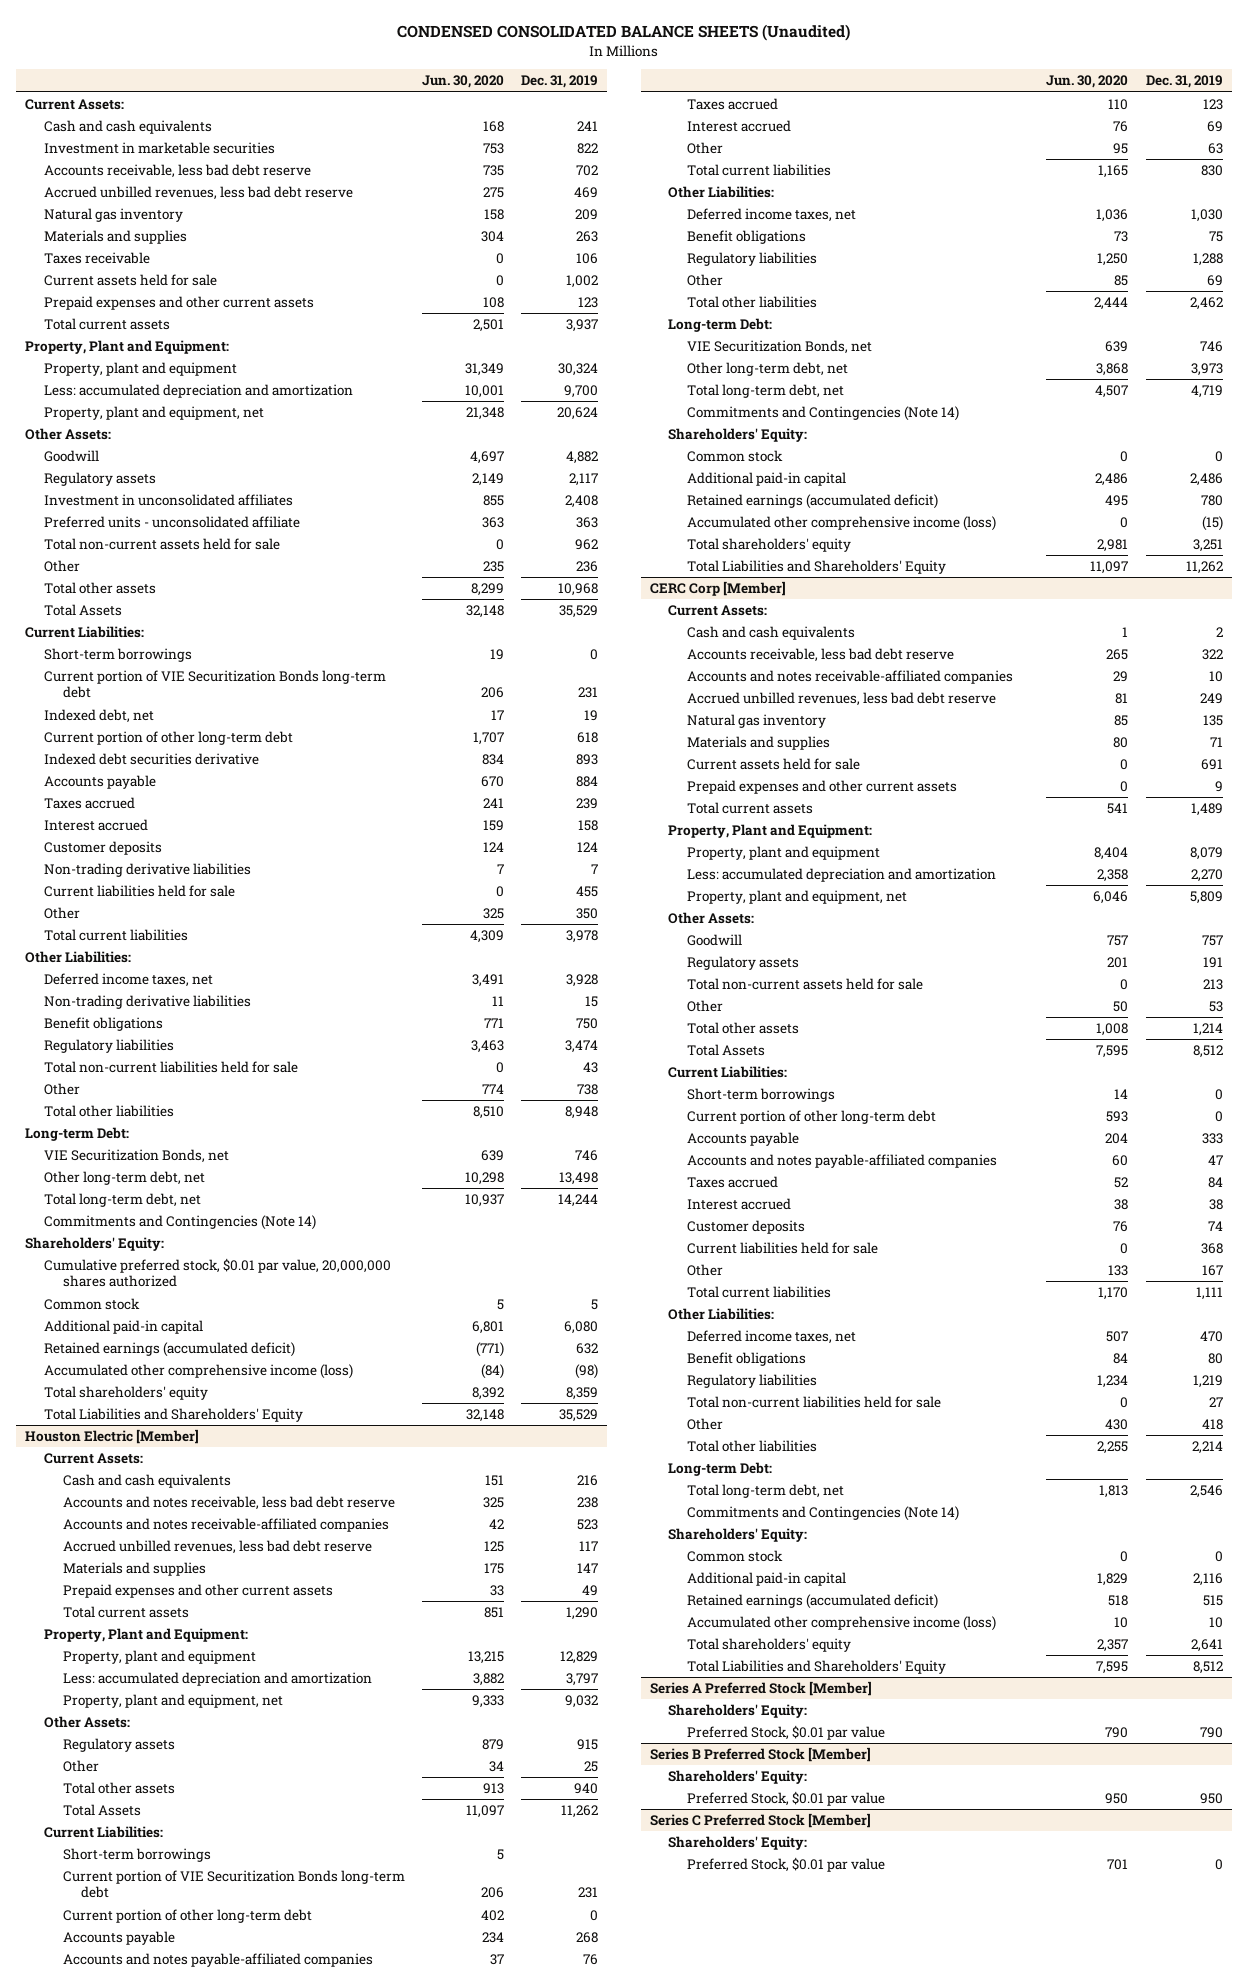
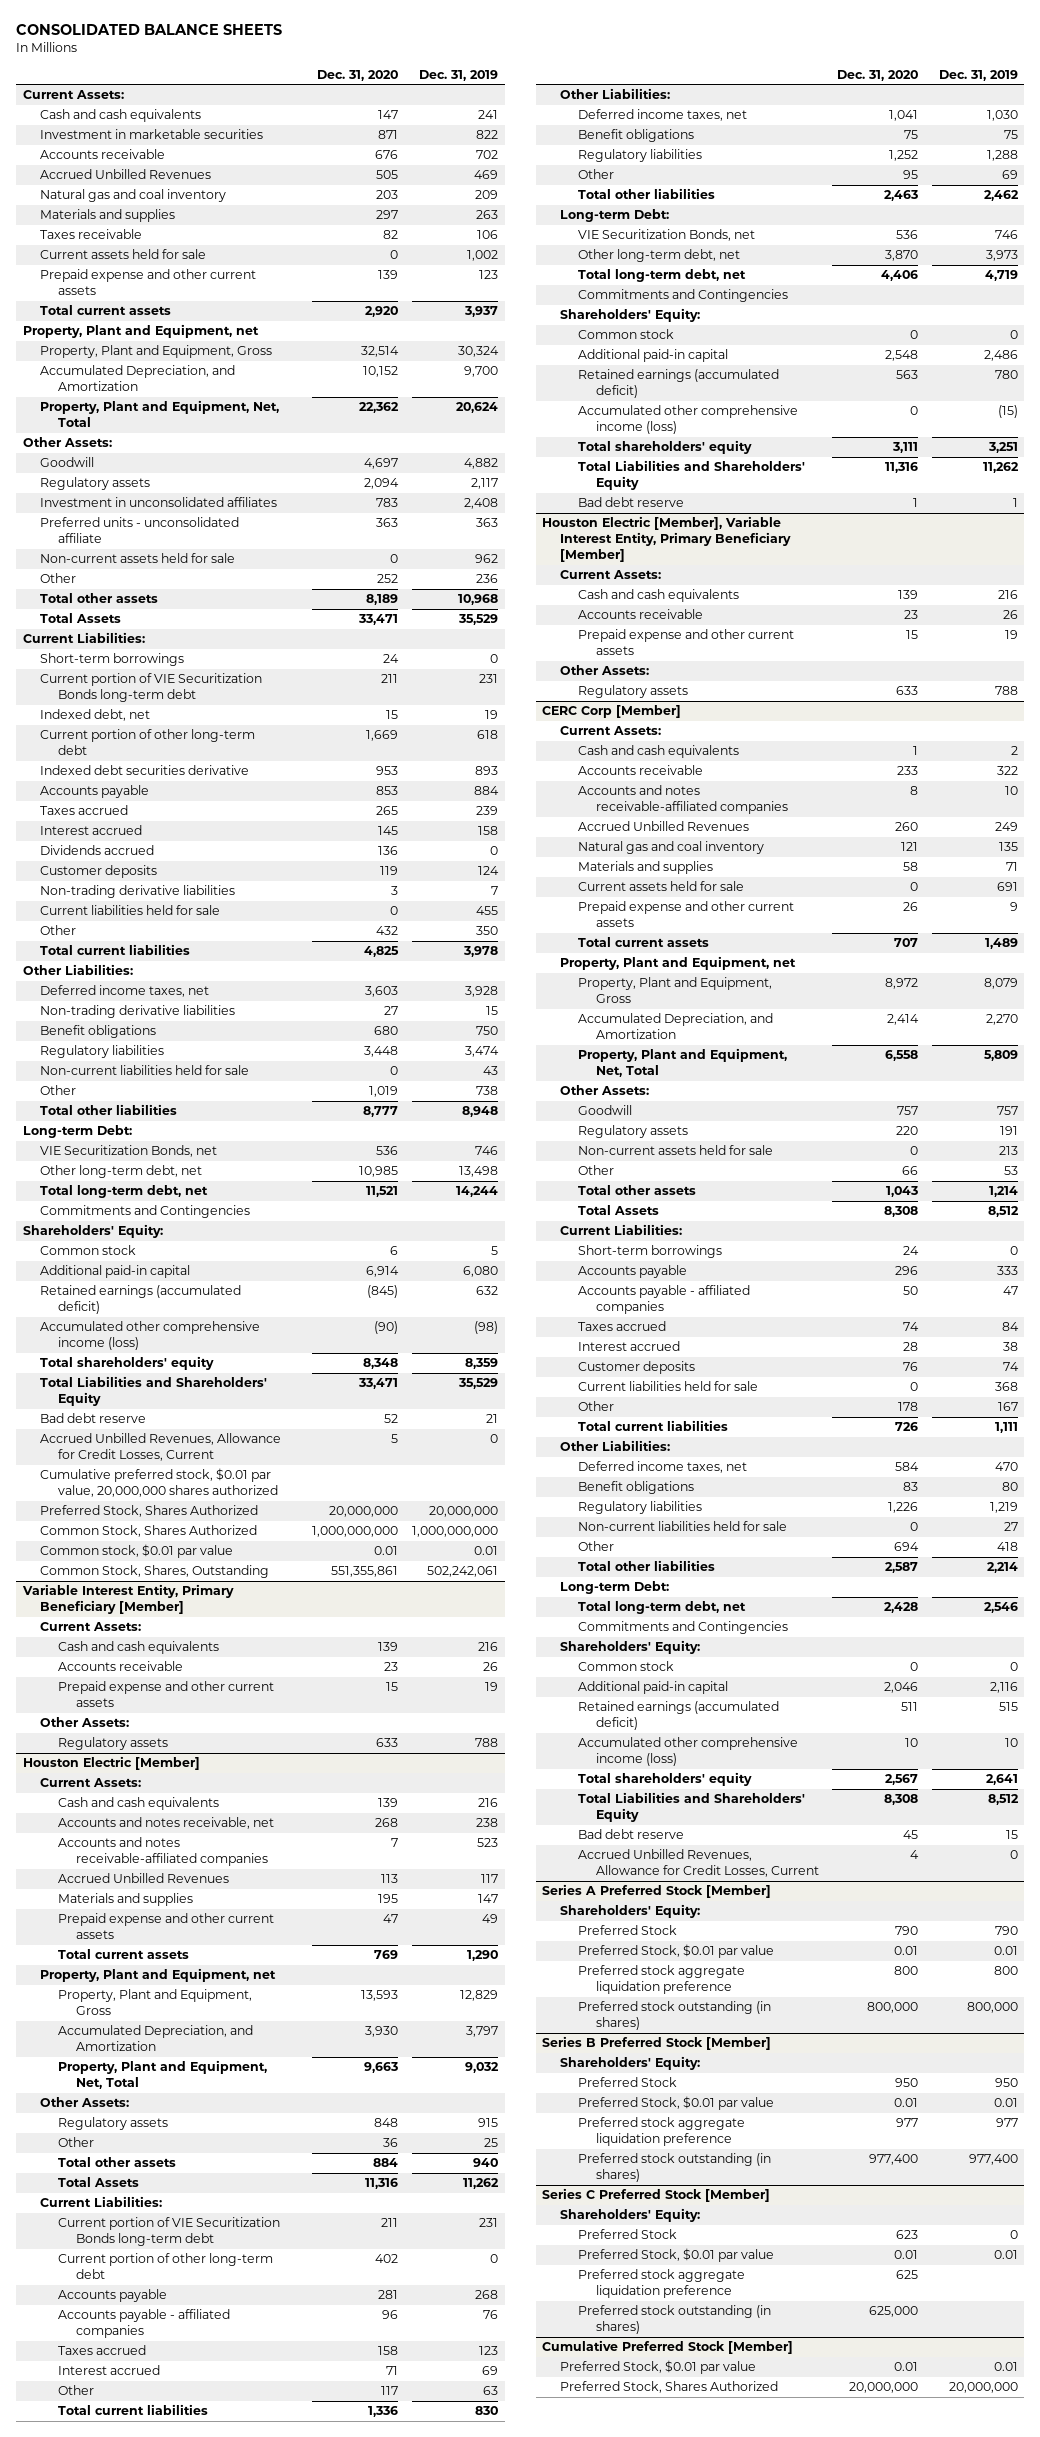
- CONDENSED CONSOLIDATED BALANCE SHEETS (Unaudited)
+ CONSOLIDATED BALANCE SHEETS
- | Jun. 30, 2020 | Dec. 31, 2019
+ | Dec. 31, 2020 | Dec. 31, 2019
- Accounts receivable, less bad debt reserve | 735 | 702
- Accrued unbilled revenues, less bad debt reserve | 275 | 469
- Natural gas inventory | 158 | 209
+ Accounts receivable | 676 | 702
+ Accrued Unbilled Revenues | 505 | 469
+ Natural gas and coal inventory | 203 | 209
- Prepaid expenses and other current assets | 108 | 123
+ Prepaid expense and other current assets | 139 | 123
- Property, Plant and Equipment:
- Property, plant and equipment | 31,349 | 30,324
- Less: accumulated depreciation and amortization | 10,001 | 9,700
- Property, plant and equipment, net | 21,348 | 20,624
+ Property, Plant and Equipment, net
+ Property, Plant and Equipment, Gross | 32,514 | 30,324
+ Accumulated Depreciation, and Amortization | 10,152 | 9,700
+ Property, Plant and Equipment, Net, Total | 22,362 | 20,624
- Total non-current assets held for sale | 0 | 962
+ Non-current assets held for sale | 0 | 962
+ Dividends accrued | 136 | 0
- Total non-current liabilities held for sale | 0 | 43
+ Non-current liabilities held for sale | 0 | 43
- Commitments and Contingencies (Note 14)
+ Commitments and Contingencies
+ Bad debt reserve | 52 | 21
+ Accrued Unbilled Revenues, Allowance for Credit Losses, Current | 5 | 0
moved down: Cumulative preferred stock, $0.01 par value, 20,000,000 shares authorized
+ Preferred Stock, Shares Authorized | 20,000,000 | 20,000,000
+ Common Stock, Shares Authorized | 1,000,000,000 | 1,000,000,000
+ Common stock, $0.01 par value | 0.01 | 0.01
+ Common Stock, Shares, Outstanding | 551,355,861 | 502,242,061
+ Variable Interest Entity, Primary Beneficiary [Member]
+ Current Assets:
+ Cash and cash equivalents | 139 | 216
+ Accounts receivable | 23 | 26
+ Prepaid expense and other current assets | 15 | 19
+ Other Assets:
+ Regulatory assets | 633 | 788
@ Houston Electric [Member]
- Accounts and notes receivable, less bad debt reserve | 325 | 238
+ Accounts and notes receivable, net | 268 | 238
- Accrued unbilled revenues, less bad debt reserve | 125 | 117
+ Accrued Unbilled Revenues | 113 | 117
- Prepaid expenses and other current assets | 33 | 49
+ Prepaid expense and other current assets | 47 | 49
- Property, Plant and Equipment:
- Property, plant and equipment | 13,215 | 12,829
- Less: accumulated depreciation and amortization | 3,882 | 3,797
- Property, plant and equipment, net | 9,333 | 9,032
+ Property, Plant and Equipment, net
+ Property, Plant and Equipment, Gross | 13,593 | 12,829
+ Accumulated Depreciation, and Amortization | 3,930 | 3,797
+ Property, Plant and Equipment, Net, Total | 9,663 | 9,032
- Short-term borrowings | 5 |
- Accounts and notes payable-affiliated companies | 37 | 76
+ Accounts payable - affiliated companies | 96 | 76
- Commitments and Contingencies (Note 14)
+ Commitments and Contingencies
+ Bad debt reserve | 1 | 1
+ Houston Electric [Member], Variable Interest Entity, Primary Beneficiary [Member]
+ Current Assets:
+ Cash and cash equivalents | 139 | 216
+ Accounts receivable | 23 | 26
+ Prepaid expense and other current assets | 15 | 19
+ Other Assets:
+ Regulatory assets | 633 | 788
@ CERC Corp [Member]
- Accounts receivable, less bad debt reserve | 265 | 322
+ Accounts receivable | 233 | 322
- Accrued unbilled revenues, less bad debt reserve | 81 | 249
- Natural gas inventory | 85 | 135
+ Accrued Unbilled Revenues | 260 | 249
+ Natural gas and coal inventory | 121 | 135
- Prepaid expenses and other current assets | 0 | 9
+ Prepaid expense and other current assets | 26 | 9
- Property, Plant and Equipment:
- Property, plant and equipment | 8,404 | 8,079
- Less: accumulated depreciation and amortization | 2,358 | 2,270
- Property, plant and equipment, net | 6,046 | 5,809
+ Property, Plant and Equipment, net
+ Property, Plant and Equipment, Gross | 8,972 | 8,079
+ Accumulated Depreciation, and Amortization | 2,414 | 2,270
+ Property, Plant and Equipment, Net, Total | 6,558 | 5,809
- Total non-current assets held for sale | 0 | 213
+ Non-current assets held for sale | 0 | 213
- Current portion of other long-term debt | 593 | 0
- Accounts and notes payable-affiliated companies | 60 | 47
+ Accounts payable - affiliated companies | 50 | 47
- Total non-current liabilities held for sale | 0 | 27
+ Non-current liabilities held for sale | 0 | 27
- Commitments and Contingencies (Note 14)
+ Commitments and Contingencies
+ Bad debt reserve | 45 | 15
+ Accrued Unbilled Revenues, Allowance for Credit Losses, Current | 4 | 0
@ Series A Preferred Stock [Member]
- Preferred Stock, $0.01 par value | 790 | 790
+ Preferred Stock | 790 | 790
+ Preferred Stock, $0.01 par value | 0.01 | 0.01
+ Preferred stock aggregate liquidation preference | 800 | 800
+ Preferred stock outstanding (in shares) | 800,000 | 800,000
@ Series B Preferred Stock [Member]
- Preferred Stock, $0.01 par value | 950 | 950
+ Preferred Stock | 950 | 950
+ Preferred Stock, $0.01 par value | 0.01 | 0.01
+ Preferred stock aggregate liquidation preference | 977 | 977
+ Preferred stock outstanding (in shares) | 977,400 | 977,400
@ Series C Preferred Stock [Member]
- Preferred Stock, $0.01 par value | 701 | 0
+ Preferred Stock | 623 | 0
+ Preferred Stock, $0.01 par value | 0.01 | 0.01
+ Preferred stock aggregate liquidation preference | 625 |
+ Preferred stock outstanding (in shares) | 625,000 |
+ Cumulative Preferred Stock [Member]
+ Preferred Stock, $0.01 par value | 0.01 | 0.01
+ Preferred Stock, Shares Authorized | 20,000,000 | 20,000,000

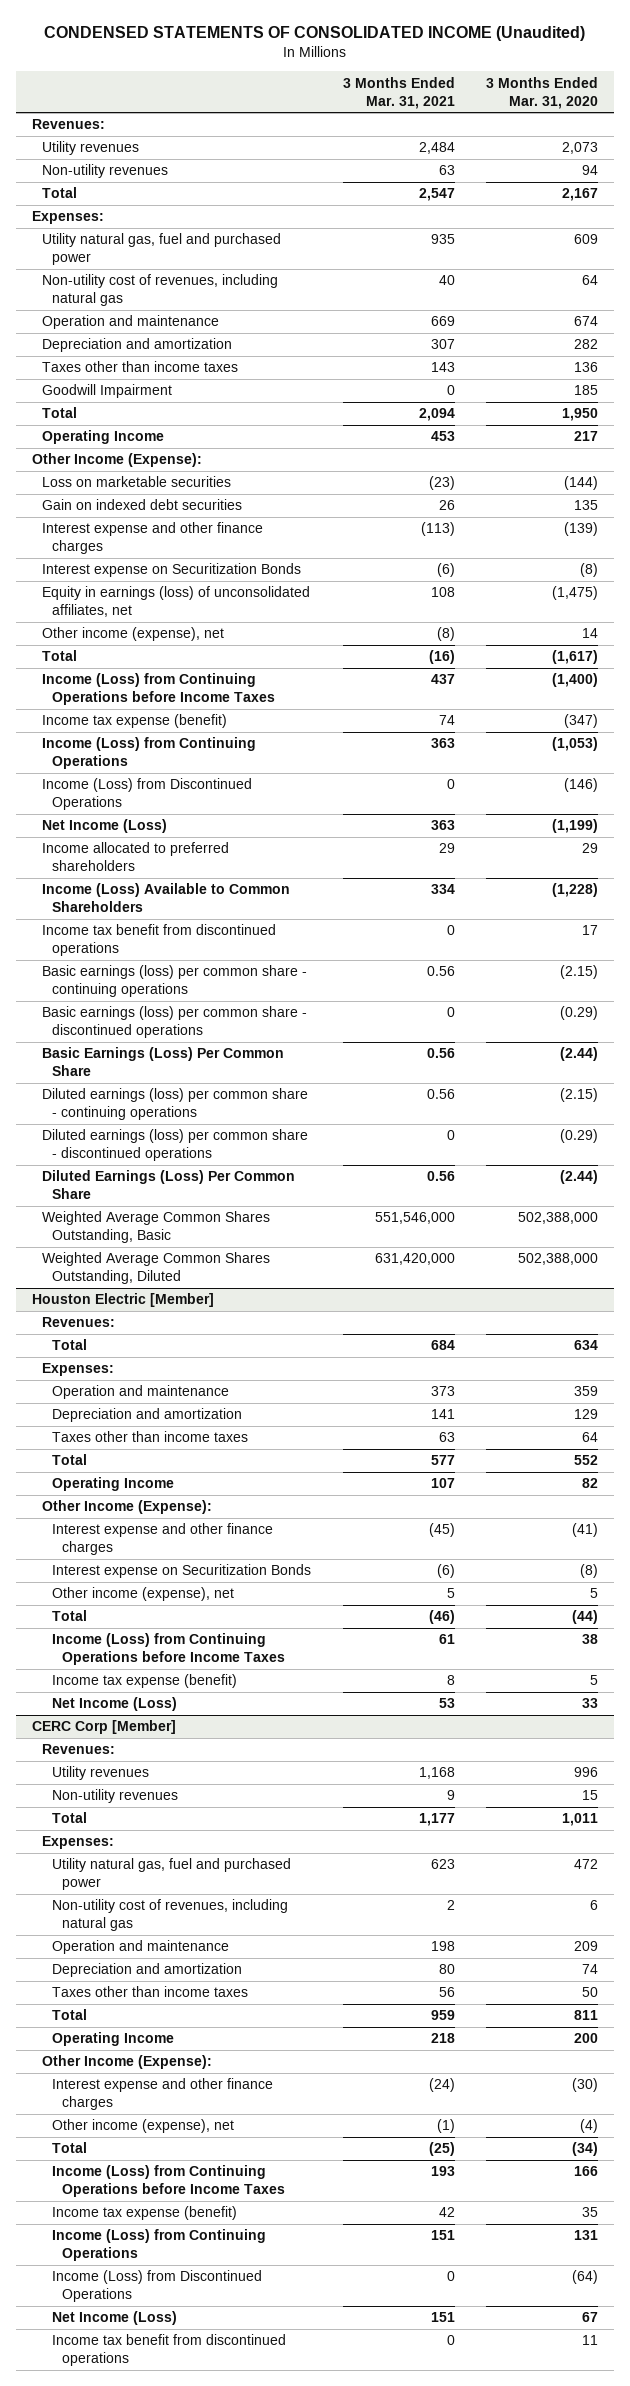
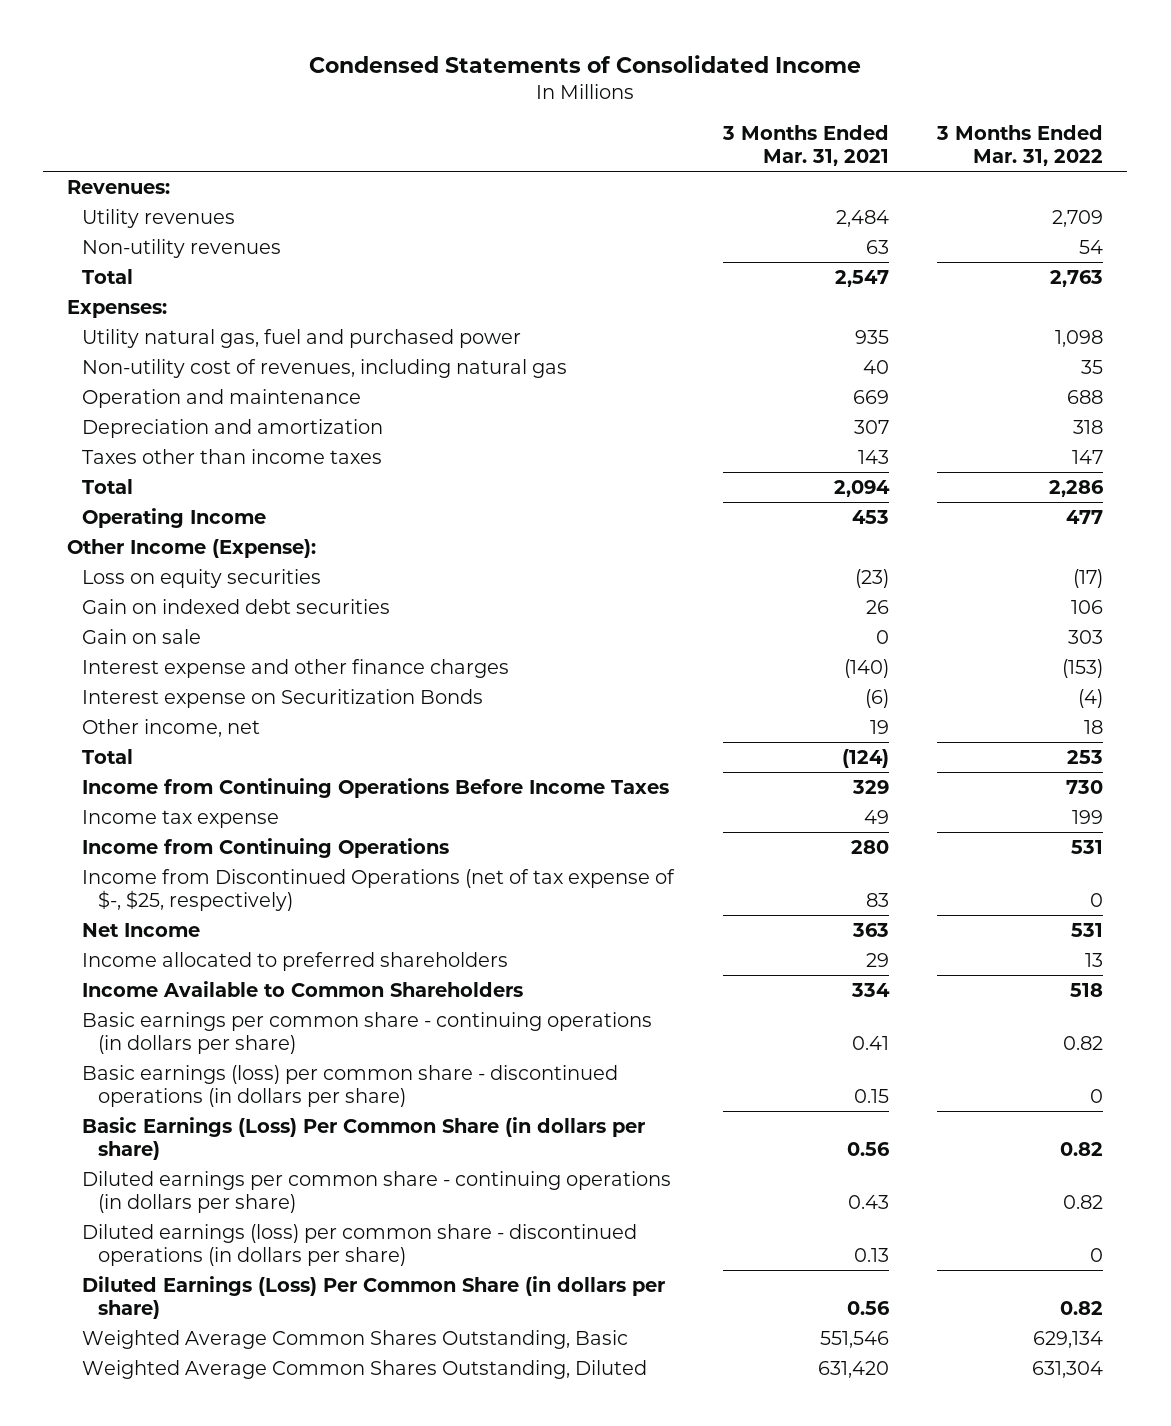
- CONDENSED STATEMENTS OF CONSOLIDATED INCOME (Unaudited)
+ Condensed Statements of Consolidated Income
- | 3 Months Ended Mar. 31, 2021 | 3 Months Ended Mar. 31, 2020
+ | 3 Months Ended Mar. 31, 2021 | 3 Months Ended Mar. 31, 2022
- Goodwill Impairment | 0 | 185
- Loss on marketable securities | (23) | (144)
+ Loss on equity securities | (23) | (17)
- Interest expense and other finance charges | (113) | (139)
+ Gain on sale | 0 | 303
+ Interest expense and other finance charges | (140) | (153)
- Equity in earnings (loss) of unconsolidated affiliates, net | 108 | (1,475)
- Other income (expense), net | (8) | 14
- Total | (16) | (1,617)
- Income (Loss) from Continuing Operations before Income Taxes | 437 | (1,400)
- Income tax expense (benefit) | 74 | (347)
- Income (Loss) from Continuing Operations | 363 | (1,053)
- Income (Loss) from Discontinued Operations | 0 | (146)
- Net Income (Loss) | 363 | (1,199)
+ Other income, net | 19 | 18
+ Total | (124) | 253
+ Income from Continuing Operations Before Income Taxes | 329 | 730
+ Income tax expense | 49 | 199
+ Income from Continuing Operations | 280 | 531
+ Income from Discontinued Operations (net of tax expense of $-, $25, respectively) | 83 | 0
+ Net Income | 363 | 531
- Income (Loss) Available to Common Shareholders | 334 | (1,228)
- Income tax benefit from discontinued operations | 0 | 17
- Basic earnings (loss) per common share - continuing operations | 0.56 | (2.15)
- Basic earnings (loss) per common share - discontinued operations | 0 | (0.29)
- Basic Earnings (Loss) Per Common Share | 0.56 | (2.44)
- Diluted earnings (loss) per common share - continuing operations | 0.56 | (2.15)
- Diluted earnings (loss) per common share - discontinued operations | 0 | (0.29)
- Diluted Earnings (Loss) Per Common Share | 0.56 | (2.44)
- Weighted Average Common Shares Outstanding, Basic | 551,546,000 | 502,388,000
- Weighted Average Common Shares Outstanding, Diluted | 631,420,000 | 502,388,000
- Houston Electric [Member]
- Revenues:
- Total | 684 | 634
- Expenses:
- Operation and maintenance | 373 | 359
- Depreciation and amortization | 141 | 129
- Taxes other than income taxes | 63 | 64
- Total | 577 | 552
- Operating Income | 107 | 82
- Other Income (Expense):
- Interest expense and other finance charges | (45) | (41)
- Interest expense on Securitization Bonds | (6) | (8)
- Other income (expense), net | 5 | 5
- Total | (46) | (44)
- Income (Loss) from Continuing Operations before Income Taxes | 61 | 38
- Income tax expense (benefit) | 8 | 5
- Net Income (Loss) | 53 | 33
- CERC Corp [Member]
- Revenues:
- Utility revenues | 1,168 | 996
- Non-utility revenues | 9 | 15
- Total | 1,177 | 1,011
- Expenses:
- Utility natural gas, fuel and purchased power | 623 | 472
- Non-utility cost of revenues, including natural gas | 2 | 6
- Operation and maintenance | 198 | 209
- Depreciation and amortization | 80 | 74
- Taxes other than income taxes | 56 | 50
- Total | 959 | 811
- Operating Income | 218 | 200
- Other Income (Expense):
- Interest expense and other finance charges | (24) | (30)
- Other income (expense), net | (1) | (4)
- Total | (25) | (34)
- Income (Loss) from Continuing Operations before Income Taxes | 193 | 166
- Income tax expense (benefit) | 42 | 35
- Income (Loss) from Continuing Operations | 151 | 131
- Income (Loss) from Discontinued Operations | 0 | (64)
- Net Income (Loss) | 151 | 67
- Income tax benefit from discontinued operations | 0 | 11
+ Income Available to Common Shareholders | 334 | 518
+ Basic earnings per common share - continuing operations (in dollars per share) | 0.41 | 0.82
+ Basic earnings (loss) per common share - discontinued operations (in dollars per share) | 0.15 | 0
+ Basic Earnings (Loss) Per Common Share (in dollars per share) | 0.56 | 0.82
+ Diluted earnings per common share - continuing operations (in dollars per share) | 0.43 | 0.82
+ Diluted earnings (loss) per common share - discontinued operations (in dollars per share) | 0.13 | 0
+ Diluted Earnings (Loss) Per Common Share (in dollars per share) | 0.56 | 0.82
+ Weighted Average Common Shares Outstanding, Basic | 551,546 | 629,134
+ Weighted Average Common Shares Outstanding, Diluted | 631,420 | 631,304

